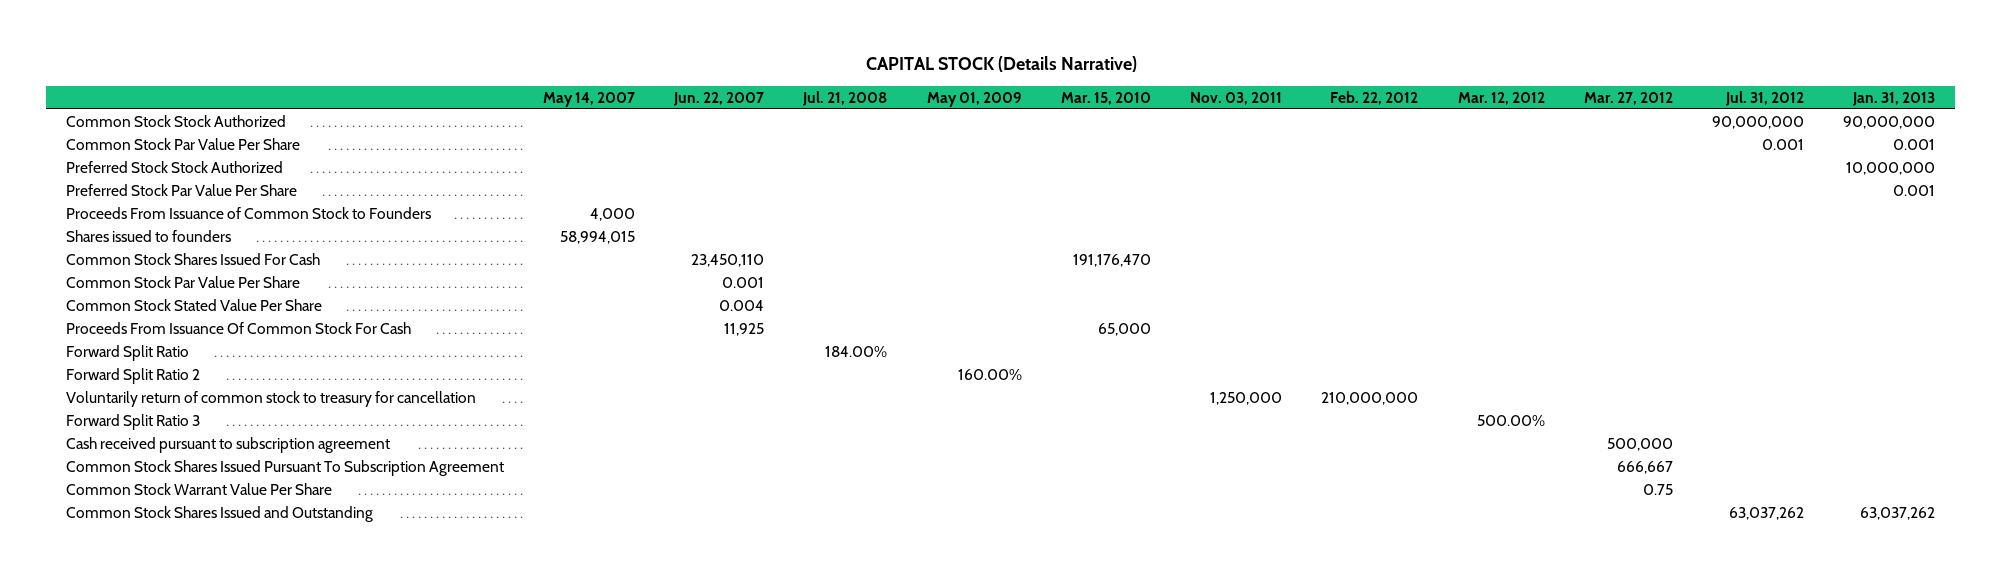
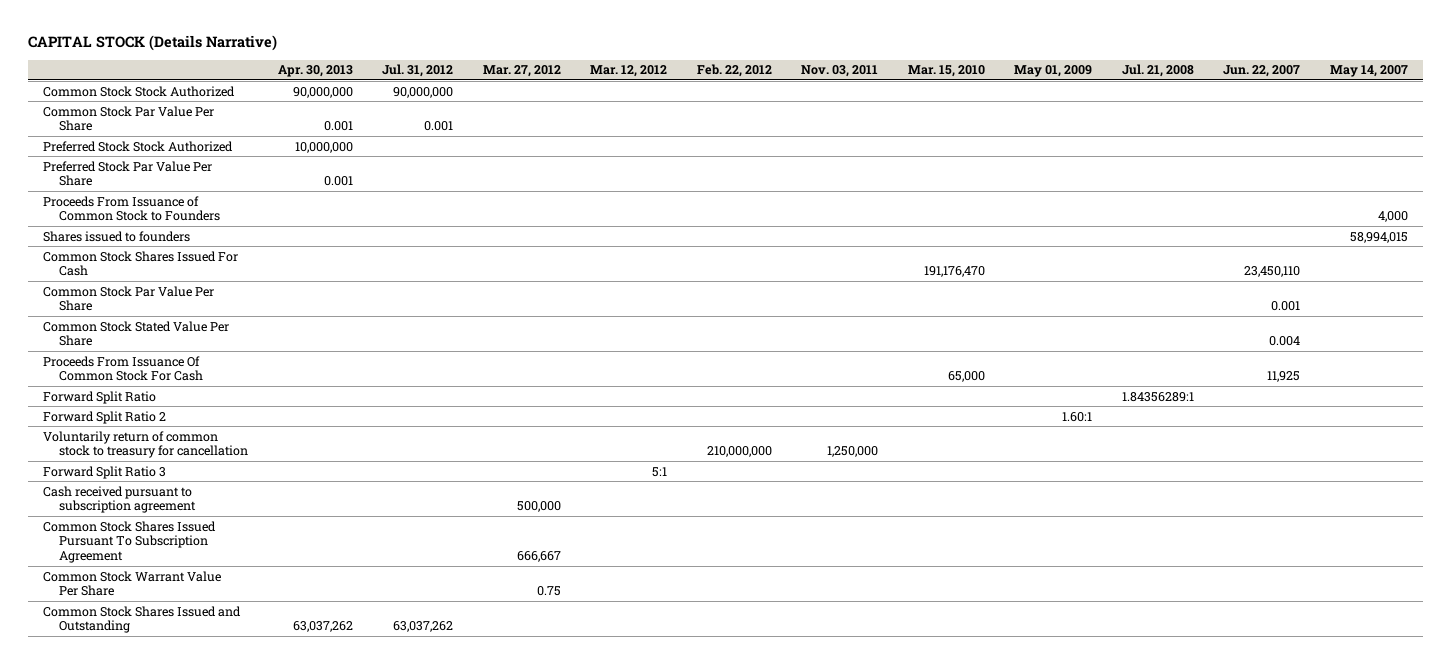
- | May 14, 2007 | Jun. 22, 2007 | Jul. 21, 2008 | May 01, 2009 | Mar. 15, 2010 | Nov. 03, 2011 | Feb. 22, 2012 | Mar. 12, 2012 | Mar. 27, 2012 | Jul. 31, 2012 | Jan. 31, 2013
+ | Apr. 30, 2013 | Jul. 31, 2012 | Mar. 27, 2012 | Mar. 12, 2012 | Feb. 22, 2012 | Nov. 03, 2011 | Mar. 15, 2010 | May 01, 2009 | Jul. 21, 2008 | Jun. 22, 2007 | May 14, 2007
- Forward Split Ratio | | | 184.00% | | | | | | | |
- Forward Split Ratio 2 | | | | 160.00% | | | | | | |
+ Forward Split Ratio | | | | | | | | | 1.84356289:1 | |
+ Forward Split Ratio 2 | | | | | | | | 1.60:1 | | |
- Forward Split Ratio 3 | | | | | | | | 500.00% | | |
+ Forward Split Ratio 3 | | | | 5:1 | | | | | | |

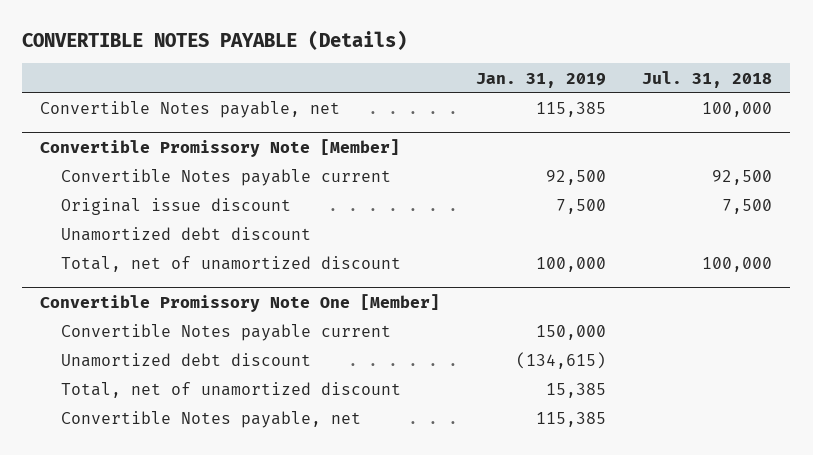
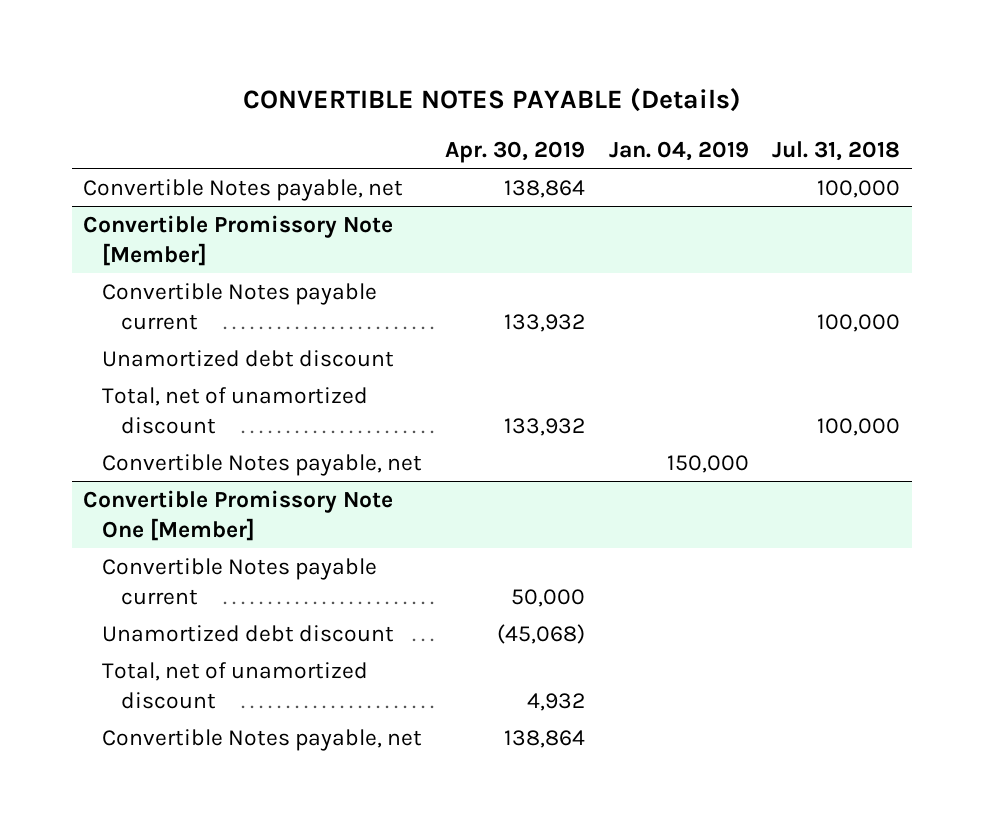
- | Jan. 31, 2019 | Jul. 31, 2018
+ | Apr. 30, 2019 | Jan. 04, 2019 | Jul. 31, 2018
@ Convertible Promissory Note [Member]
- Convertible Notes payable current | 92,500 | 92,500
- Original issue discount | 7,500 | 7,500
+ Convertible Notes payable current | 133,932 | | 100,000
+ Convertible Notes payable, net | | 150,000 |

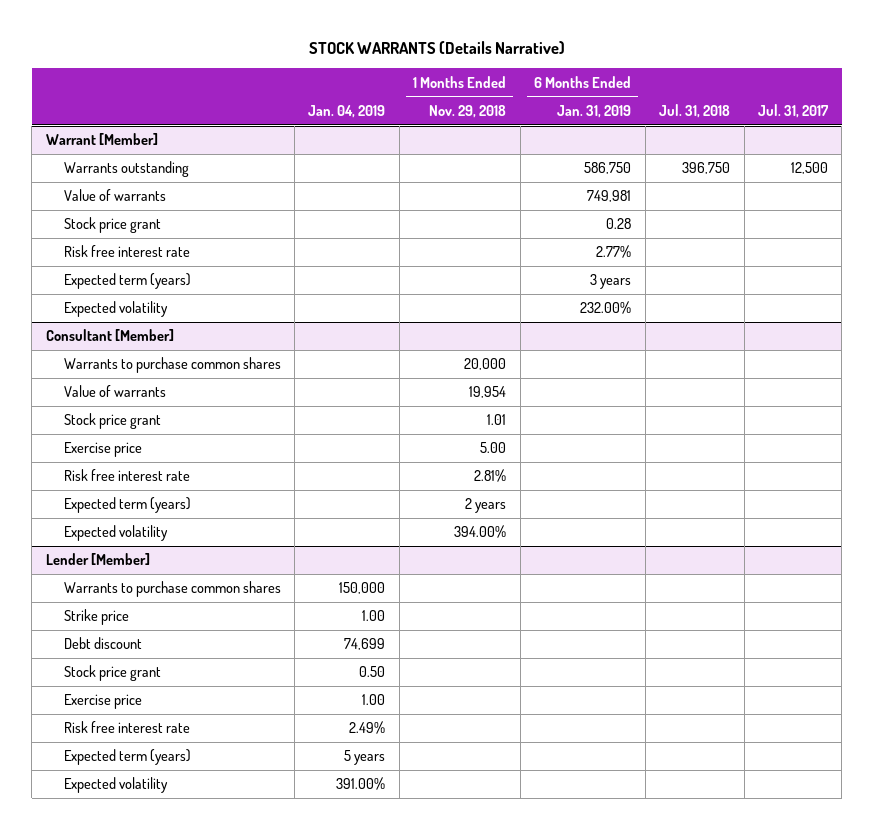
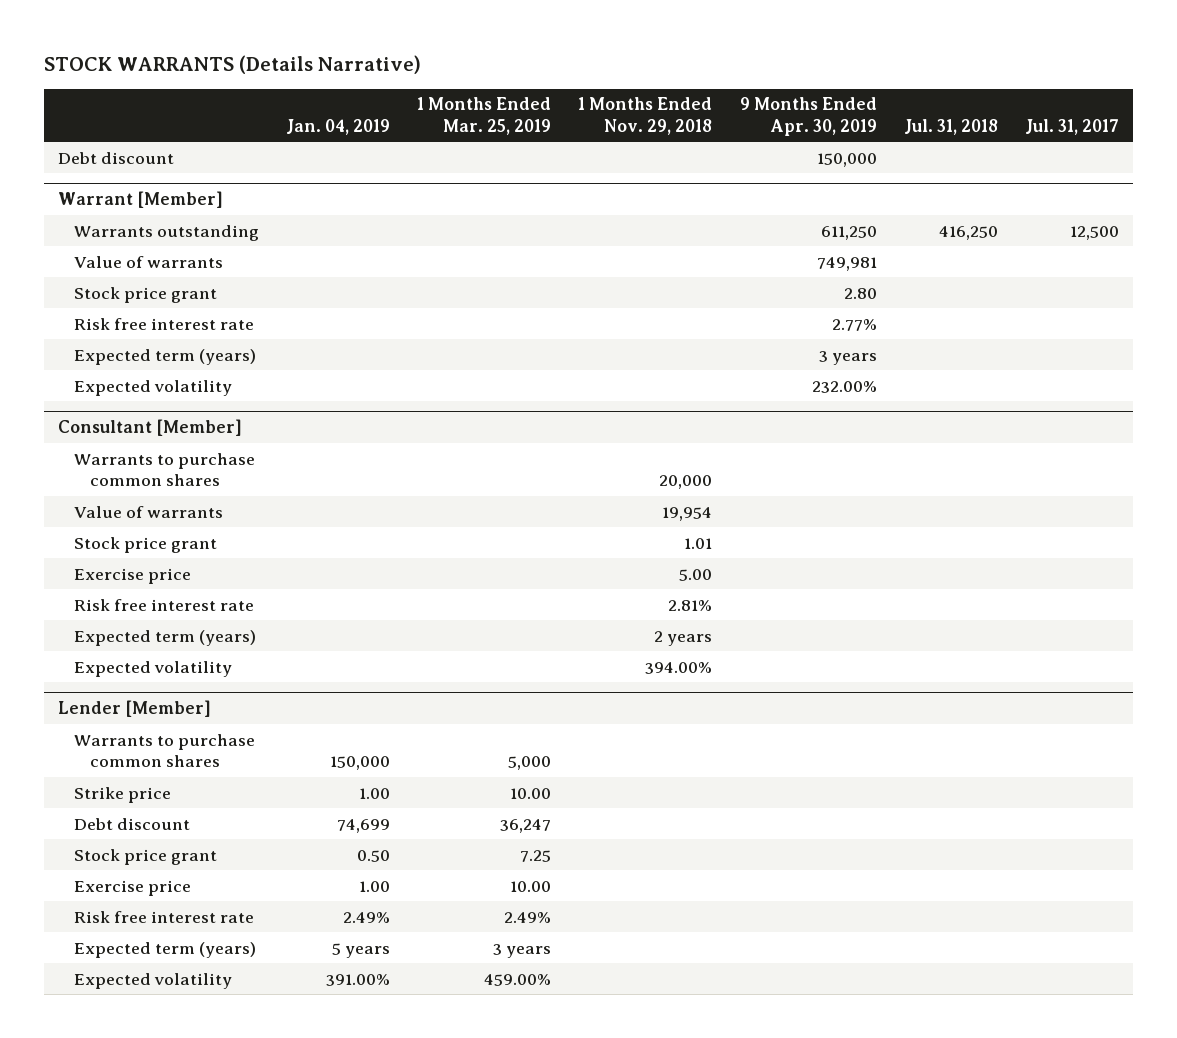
- | Jan. 04, 2019 | 1 Months Ended Nov. 29, 2018 | 6 Months Ended Jan. 31, 2019 | Jul. 31, 2018 | Jul. 31, 2017
+ | Jan. 04, 2019 | 1 Months Ended Mar. 25, 2019 | 1 Months Ended Nov. 29, 2018 | 9 Months Ended Apr. 30, 2019 | Jul. 31, 2018 | Jul. 31, 2017
+ Debt discount | | | | 150,000 | |
@ Warrant [Member]
- Warrants outstanding | | | 586,750 | 396,750 | 12,500
+ Warrants outstanding | | | | 611,250 | 416,250 | 12,500

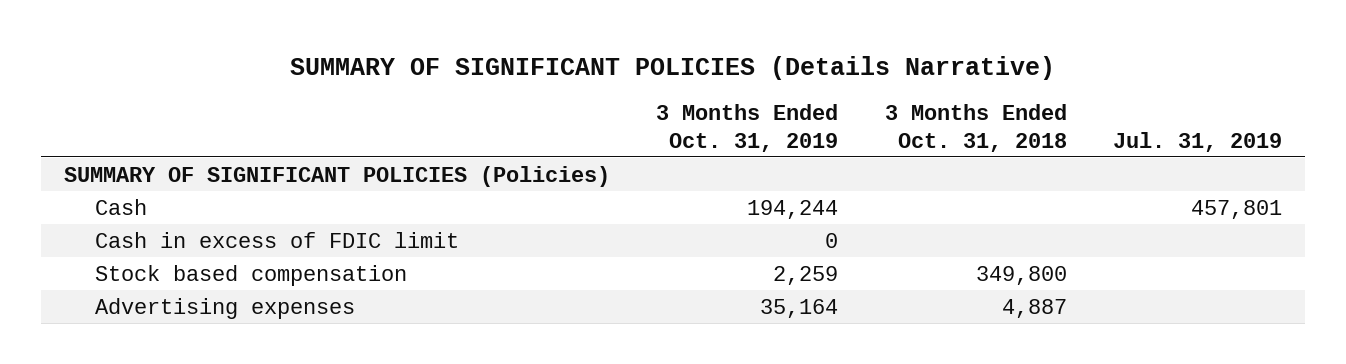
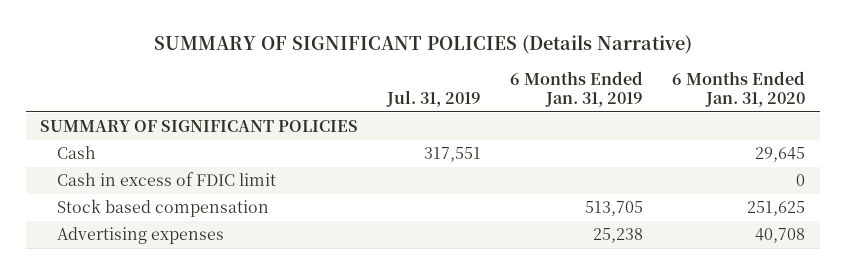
- | 3 Months Ended Oct. 31, 2019 | 3 Months Ended Oct. 31, 2018 | Jul. 31, 2019
+ | Jul. 31, 2019 | 6 Months Ended Jan. 31, 2019 | 6 Months Ended Jan. 31, 2020
- SUMMARY OF SIGNIFICANT POLICIES (Policies)
- Cash | 194,244 | | 457,801
+ SUMMARY OF SIGNIFICANT POLICIES
+ Cash | 317,551 | | 29,645

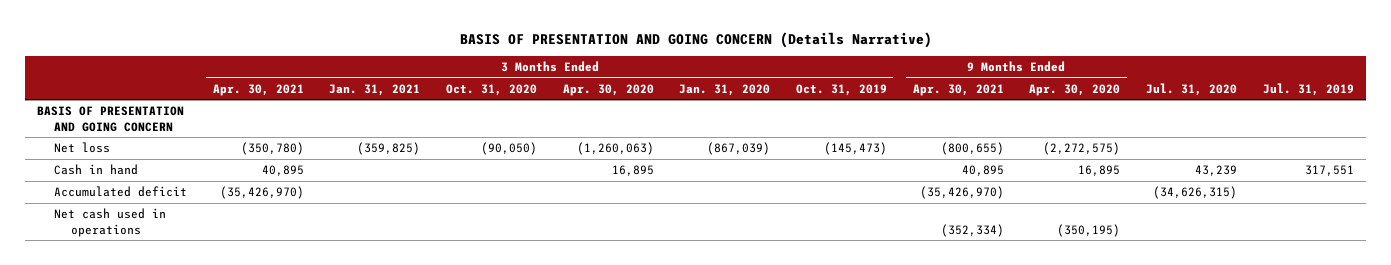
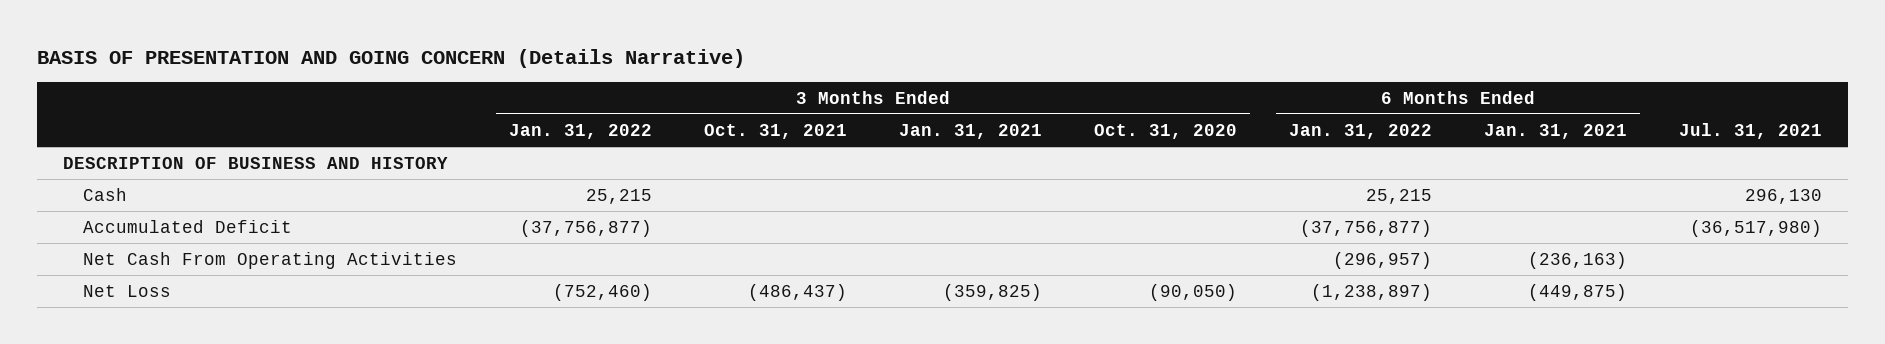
- | 3 Months Ended Apr. 30, 2021 | 3 Months Ended Jan. 31, 2021 | 3 Months Ended Oct. 31, 2020 | 3 Months Ended Apr. 30, 2020 | 3 Months Ended Jan. 31, 2020 | 3 Months Ended Oct. 31, 2019 | 9 Months Ended Apr. 30, 2021 | 9 Months Ended Apr. 30, 2020 | Jul. 31, 2020 | Jul. 31, 2019
+ | 3 Months Ended Jan. 31, 2022 | 3 Months Ended Oct. 31, 2021 | 3 Months Ended Jan. 31, 2021 | 3 Months Ended Oct. 31, 2020 | 6 Months Ended Jan. 31, 2022 | 6 Months Ended Jan. 31, 2021 | Jul. 31, 2021
- BASIS OF PRESENTATION AND GOING CONCERN
- Net loss | (350,780) | (359,825) | (90,050) | (1,260,063) | (867,039) | (145,473) | (800,655) | (2,272,575) | |
- Cash in hand | 40,895 | | | 16,895 | | | 40,895 | 16,895 | 43,239 | 317,551
- Accumulated deficit | (35,426,970) | | | | | | (35,426,970) | | (34,626,315) |
- Net cash used in operations | | | | | | | (352,334) | (350,195) | |
+ DESCRIPTION OF BUSINESS AND HISTORY
+ Cash | 25,215 | | | | 25,215 | | 296,130
+ Accumulated Deficit | (37,756,877) | | | | (37,756,877) | | (36,517,980)
+ Net Cash From Operating Activities | | | | | (296,957) | (236,163) |
+ Net Loss | (752,460) | (486,437) | (359,825) | (90,050) | (1,238,897) | (449,875) |

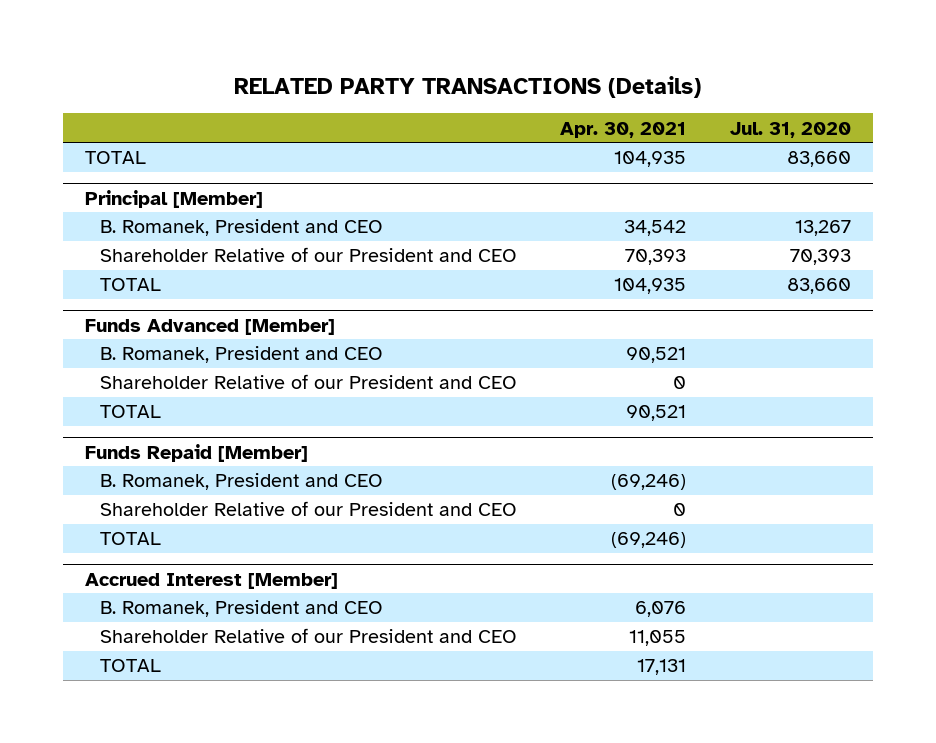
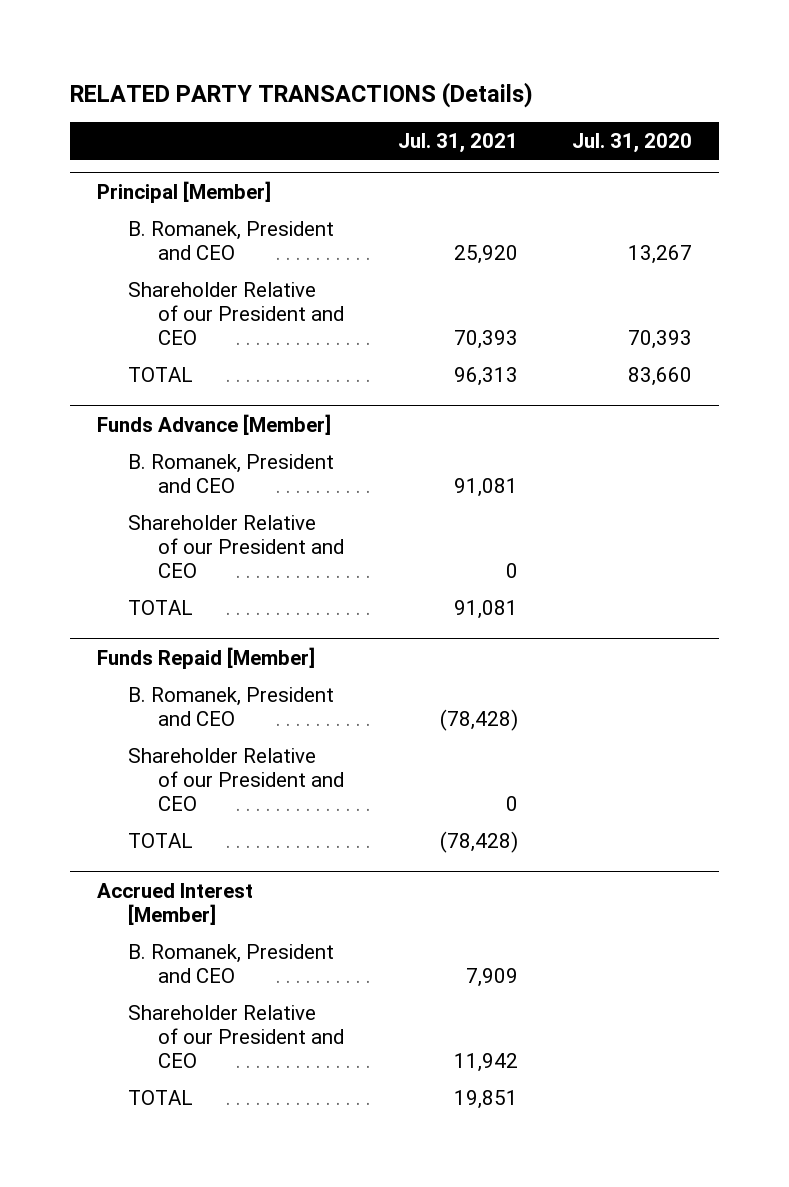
- | Apr. 30, 2021 | Jul. 31, 2020
+ | Jul. 31, 2021 | Jul. 31, 2020
- TOTAL | 104,935 | 83,660
- Funds Advanced [Member]
- B. Romanek, President and CEO | 90,521 |
- Shareholder Relative of our President and CEO | 0 |
- TOTAL | 90,521 |
+ Funds Advance [Member]
+ B. Romanek, President and CEO | 91,081 |
+ Shareholder Relative of our President and CEO | 0 |
+ TOTAL | 91,081 |

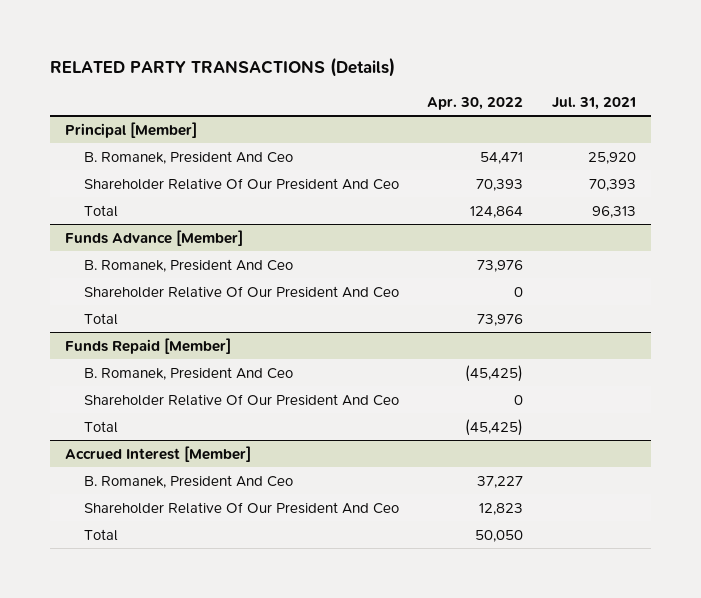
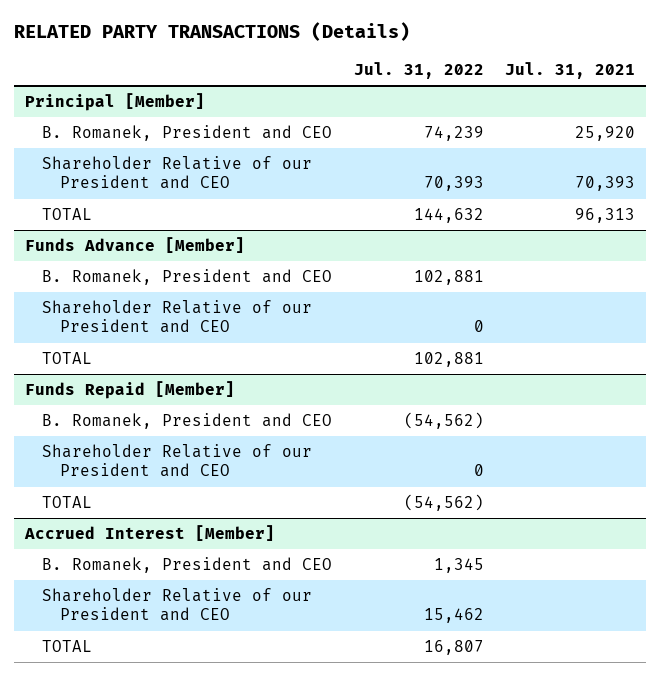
- | Apr. 30, 2022 | Jul. 31, 2021
+ | Jul. 31, 2022 | Jul. 31, 2021
@ Principal [Member]
- B. Romanek, President And Ceo | 54,471 | 25,920
- Shareholder Relative Of Our President And Ceo | 70,393 | 70,393
- Total | 124,864 | 96,313
+ B. Romanek, President and CEO | 74,239 | 25,920
+ Shareholder Relative of our President and CEO | 70,393 | 70,393
+ TOTAL | 144,632 | 96,313
@ Funds Advance [Member]
- B. Romanek, President And Ceo | 73,976 |
- Shareholder Relative Of Our President And Ceo | 0 |
- Total | 73,976 |
+ B. Romanek, President and CEO | 102,881 |
+ Shareholder Relative of our President and CEO | 0 |
+ TOTAL | 102,881 |
@ Funds Repaid [Member]
- B. Romanek, President And Ceo | (45,425) |
- Shareholder Relative Of Our President And Ceo | 0 |
- Total | (45,425) |
+ B. Romanek, President and CEO | (54,562) |
+ Shareholder Relative of our President and CEO | 0 |
+ TOTAL | (54,562) |
@ Accrued Interest [Member]
- B. Romanek, President And Ceo | 37,227 |
- Shareholder Relative Of Our President And Ceo | 12,823 |
- Total | 50,050 |
+ B. Romanek, President and CEO | 1,345 |
+ Shareholder Relative of our President and CEO | 15,462 |
+ TOTAL | 16,807 |

